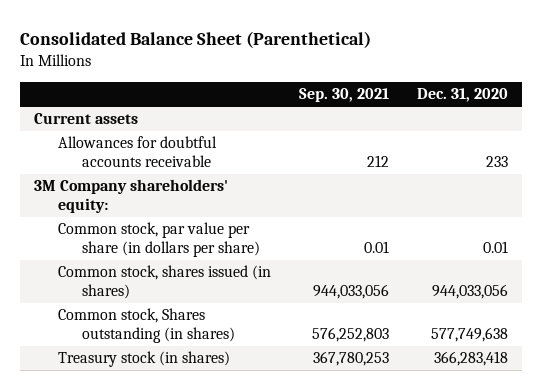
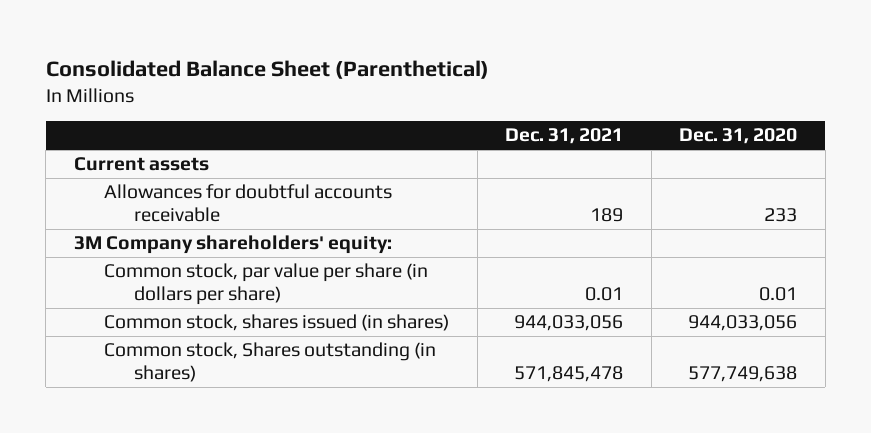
- | Sep. 30, 2021 | Dec. 31, 2020
+ | Dec. 31, 2021 | Dec. 31, 2020
- Treasury stock (in shares) | 367,780,253 | 366,283,418

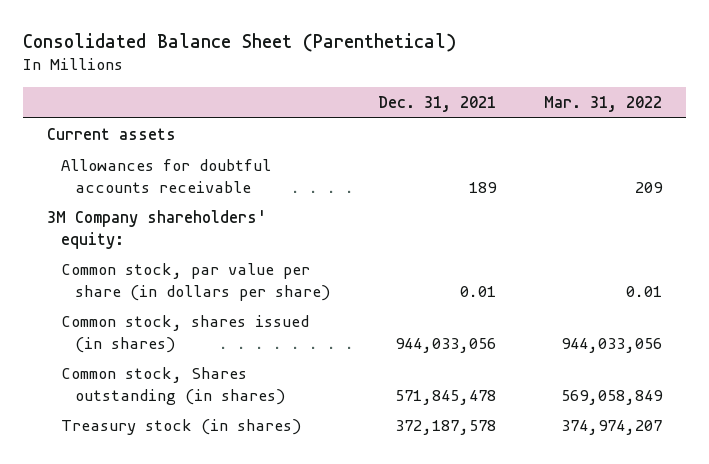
- | Dec. 31, 2021 | Dec. 31, 2020
+ | Dec. 31, 2021 | Mar. 31, 2022
+ Treasury stock (in shares) | 372,187,578 | 374,974,207

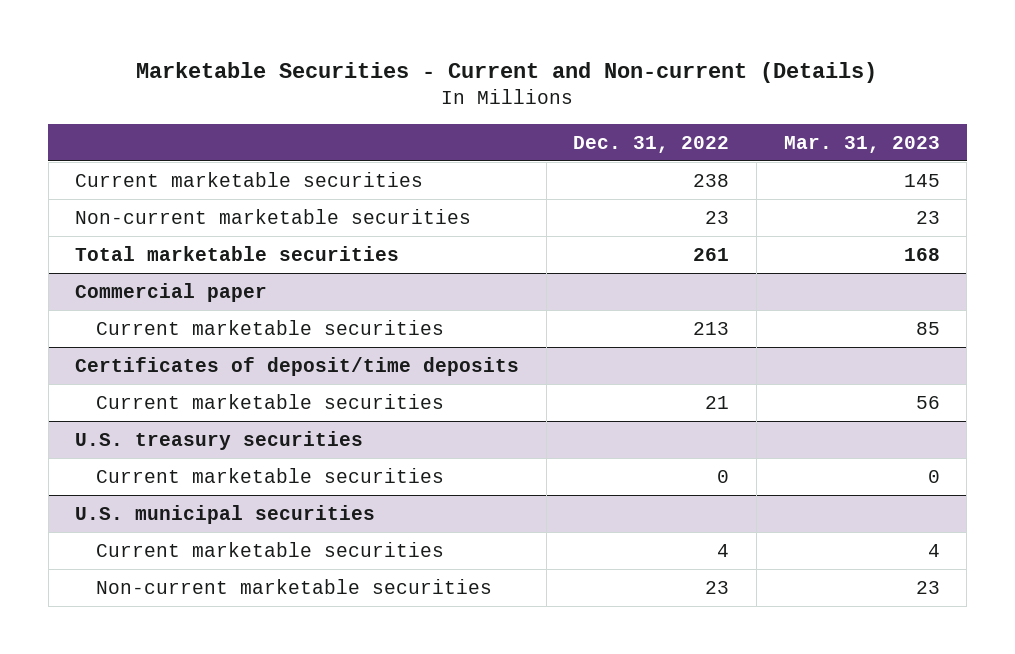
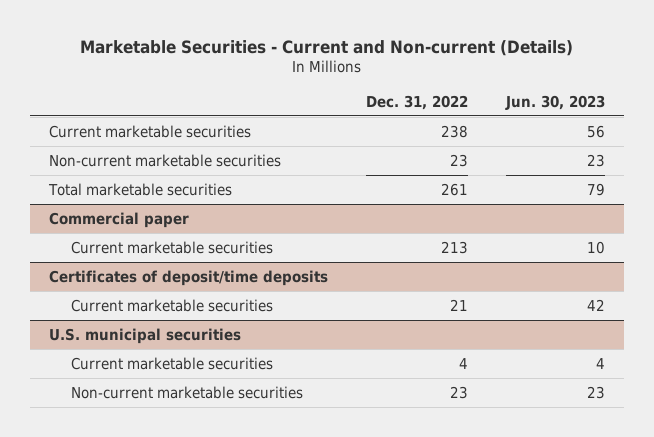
- | Dec. 31, 2022 | Mar. 31, 2023
+ | Dec. 31, 2022 | Jun. 30, 2023
- U.S. treasury securities
- Current marketable securities | 0 | 0

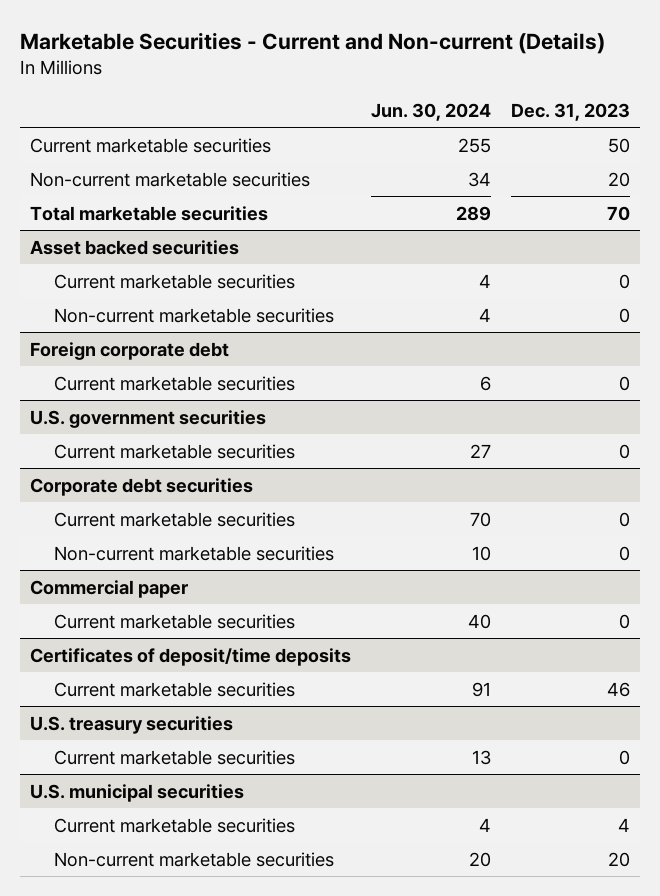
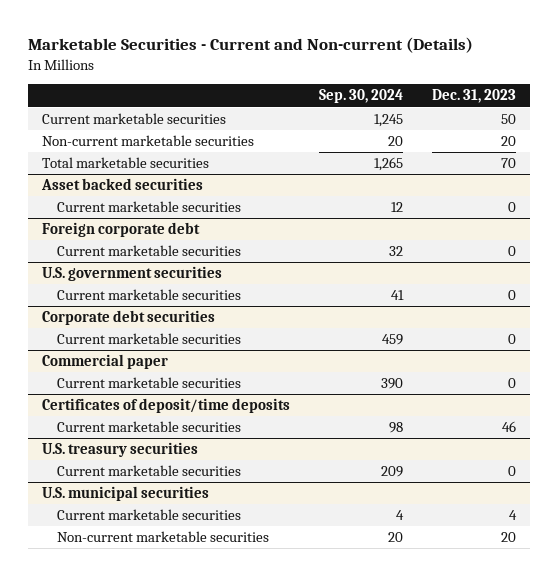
- | Jun. 30, 2024 | Dec. 31, 2023
+ | Sep. 30, 2024 | Dec. 31, 2023
@ Asset backed securities
- Non-current marketable securities | 4 | 0
@ Corporate debt securities
- Non-current marketable securities | 10 | 0

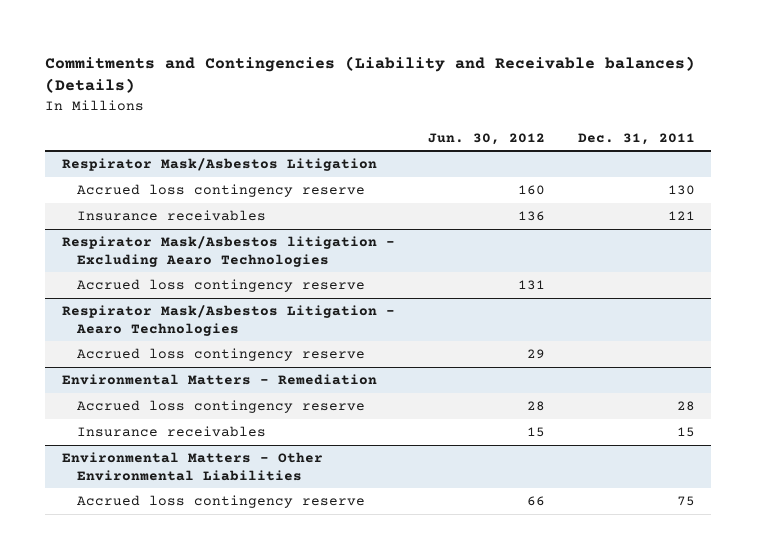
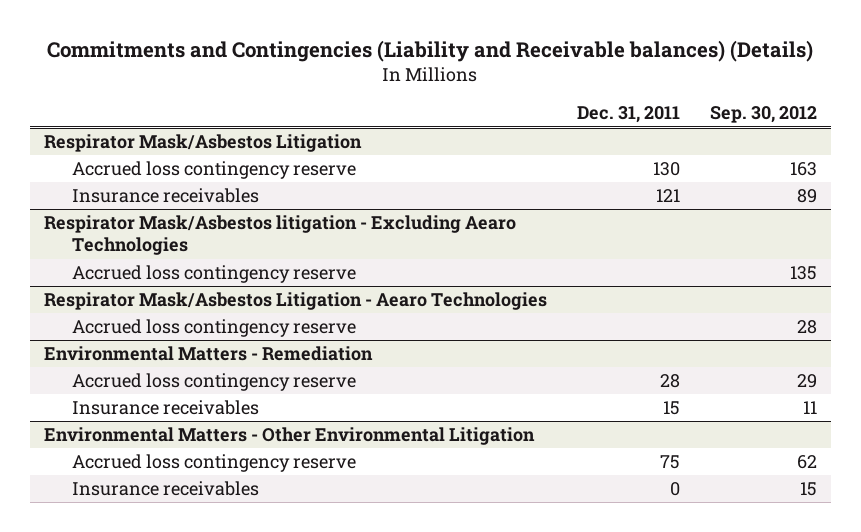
- | Jun. 30, 2012 | Dec. 31, 2011
+ | Dec. 31, 2011 | Sep. 30, 2012
- Environmental Matters - Other Environmental Liabilities
+ Environmental Matters - Other Environmental Litigation
+ Insurance receivables | 0 | 15

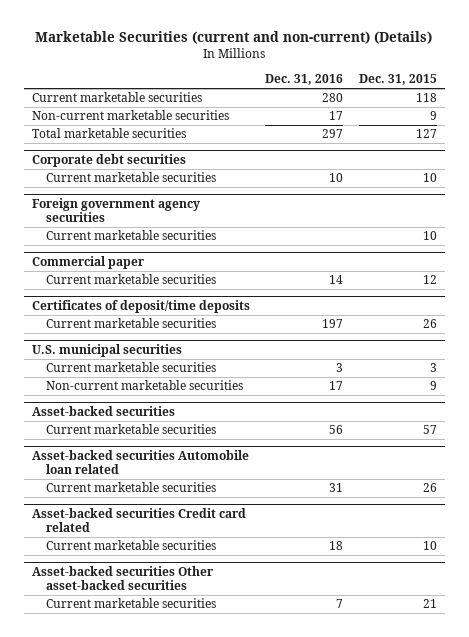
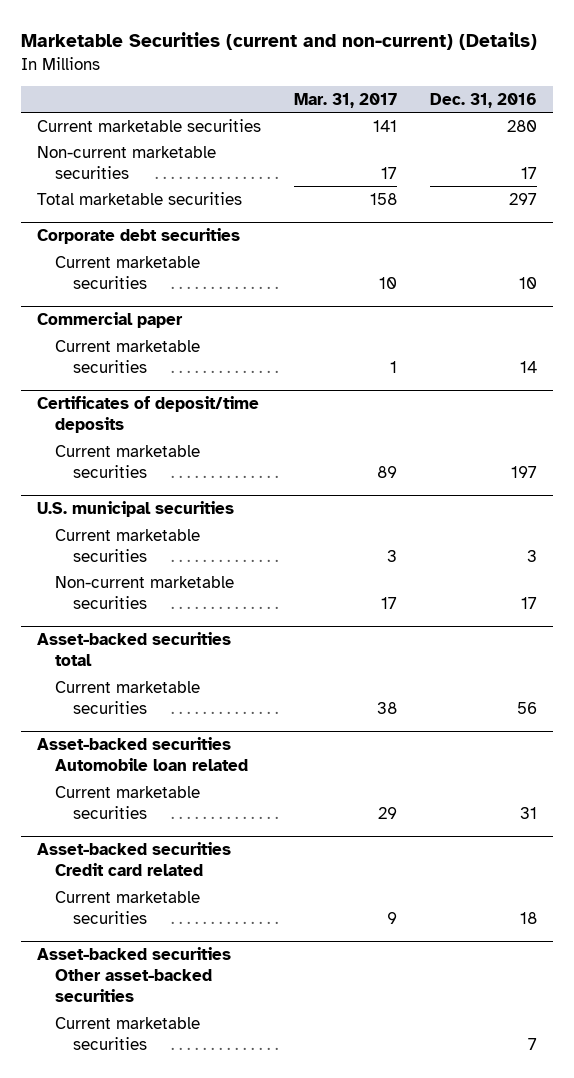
- | Dec. 31, 2016 | Dec. 31, 2015
+ | Mar. 31, 2017 | Dec. 31, 2016
- Foreign government agency securities
- Current marketable securities | | 10
- Asset-backed securities
+ Asset-backed securities total

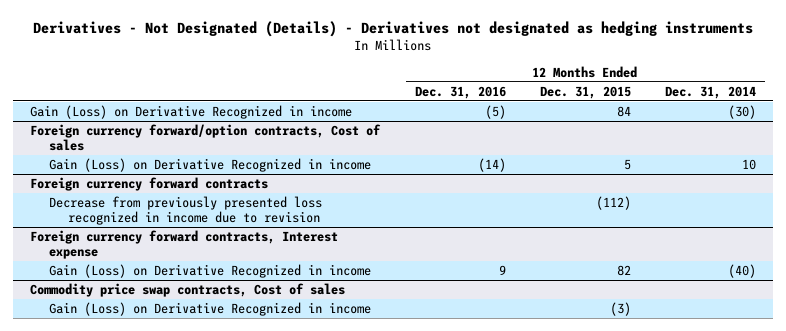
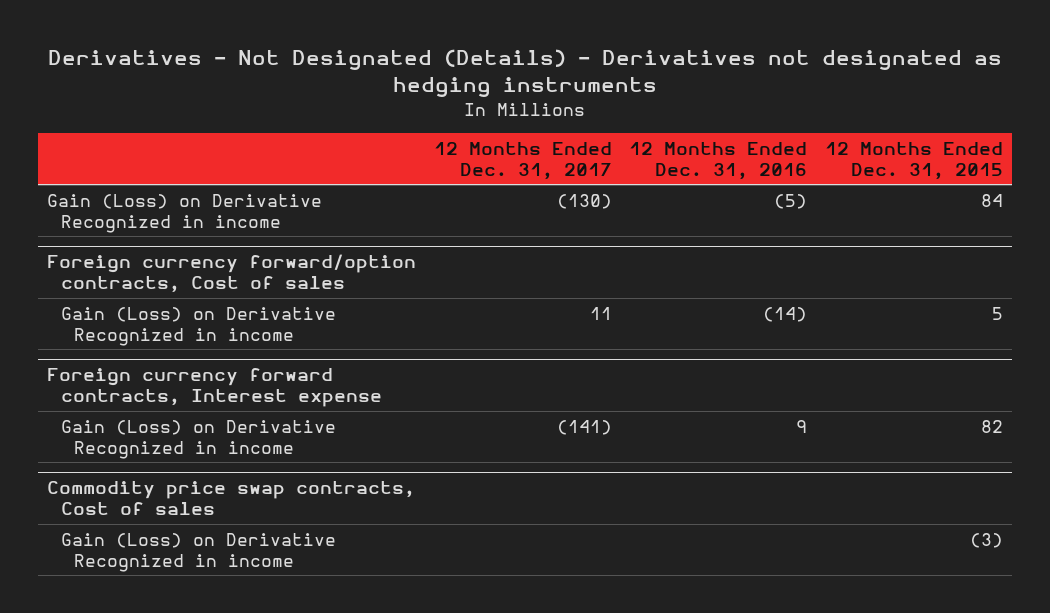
- | 12 Months Ended Dec. 31, 2016 | 12 Months Ended Dec. 31, 2015 | 12 Months Ended Dec. 31, 2014
+ | 12 Months Ended Dec. 31, 2017 | 12 Months Ended Dec. 31, 2016 | 12 Months Ended Dec. 31, 2015
- Foreign currency forward contracts
- Decrease from previously presented loss recognized in income due to revision | | (112) |

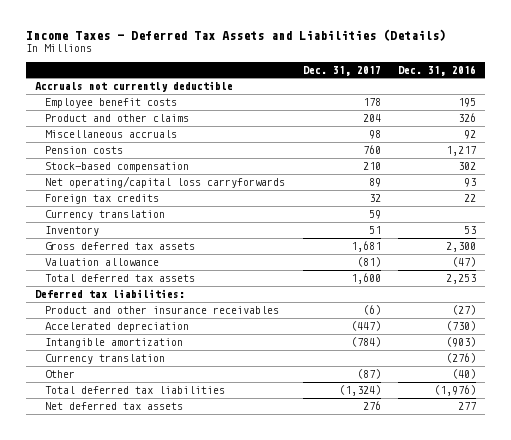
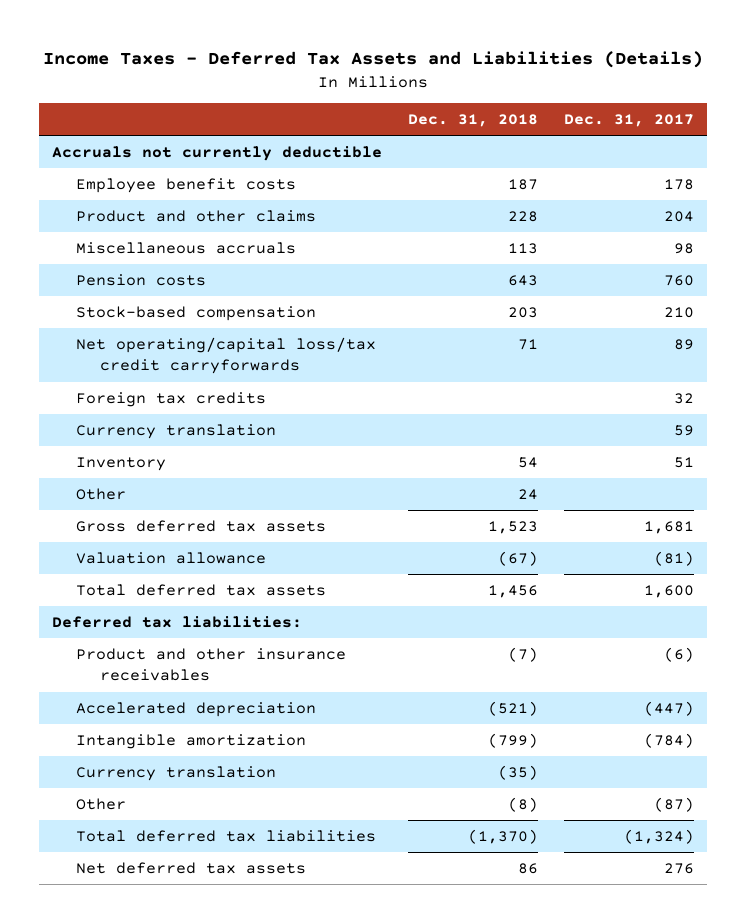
- | Dec. 31, 2017 | Dec. 31, 2016
+ | Dec. 31, 2018 | Dec. 31, 2017
- Net operating/capital loss carryforwards | 89 | 93
+ Net operating/capital loss/tax credit carryforwards | 71 | 89
+ Other | 24 |

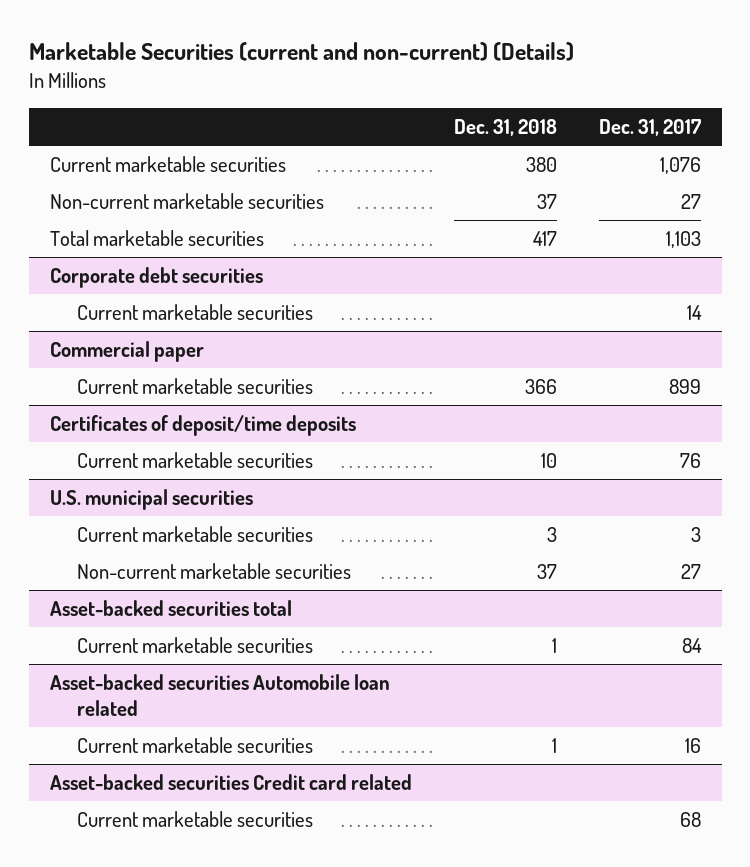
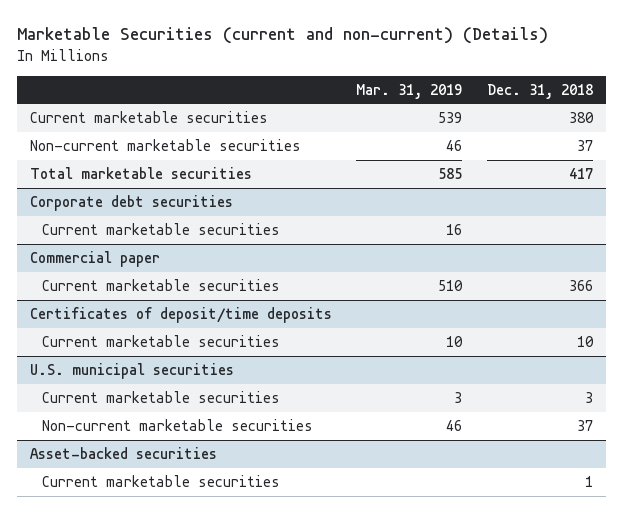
- | Dec. 31, 2018 | Dec. 31, 2017
+ | Mar. 31, 2019 | Dec. 31, 2018
- Asset-backed securities total
- Current marketable securities | 1 | 84
- Asset-backed securities Automobile loan related
+ Asset-backed securities
- Asset-backed securities Credit card related
- Current marketable securities | | 68

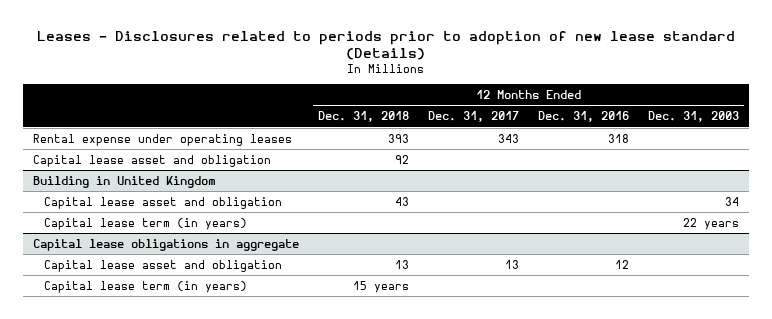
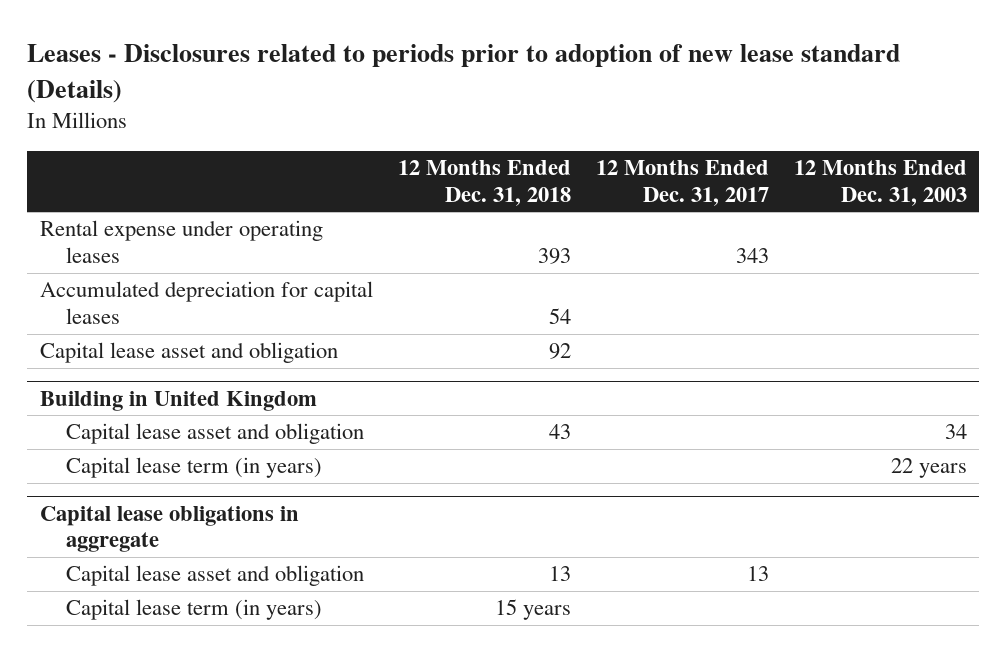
- | 12 Months Ended Dec. 31, 2018 | 12 Months Ended Dec. 31, 2017 | 12 Months Ended Dec. 31, 2016 | 12 Months Ended Dec. 31, 2003
+ | 12 Months Ended Dec. 31, 2018 | 12 Months Ended Dec. 31, 2017 | 12 Months Ended Dec. 31, 2003
+ Accumulated depreciation for capital leases | 54 | |

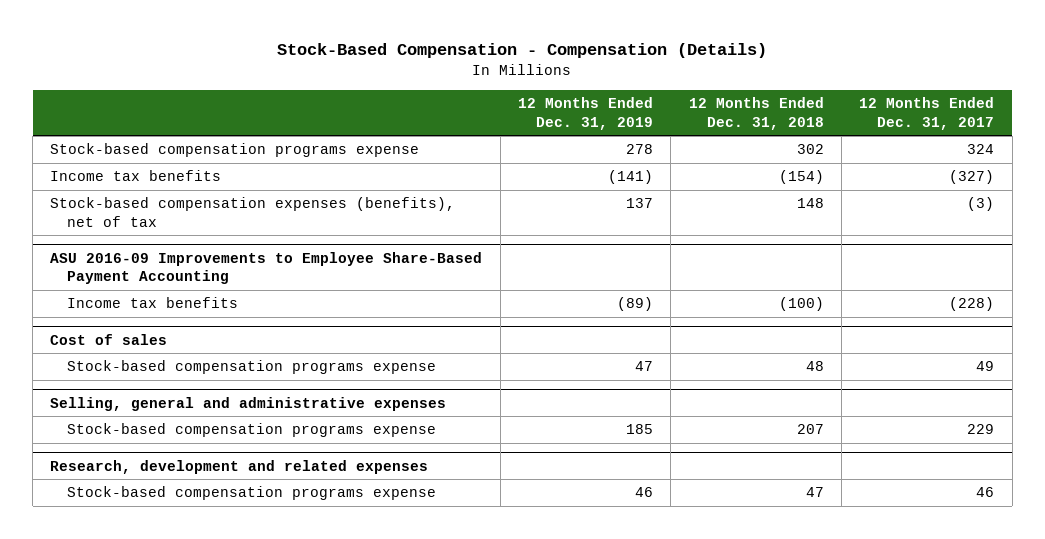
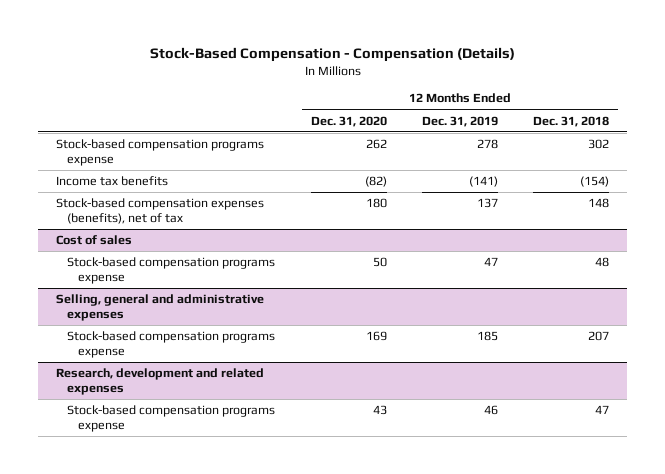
- | 12 Months Ended Dec. 31, 2019 | 12 Months Ended Dec. 31, 2018 | 12 Months Ended Dec. 31, 2017
+ | 12 Months Ended Dec. 31, 2020 | 12 Months Ended Dec. 31, 2019 | 12 Months Ended Dec. 31, 2018
- ASU 2016-09 Improvements to Employee Share-Based Payment Accounting
- Income tax benefits | (89) | (100) | (228)

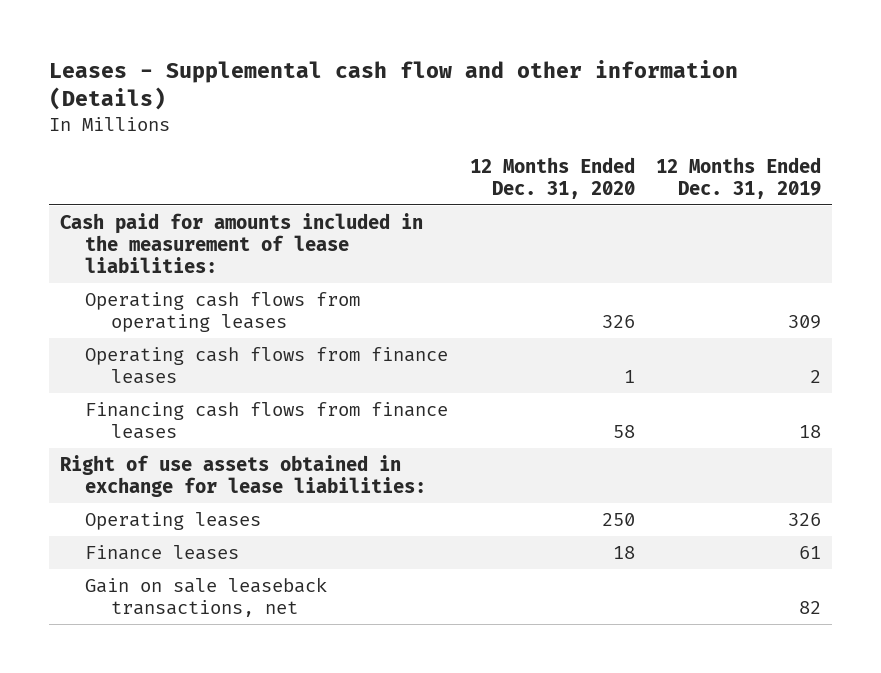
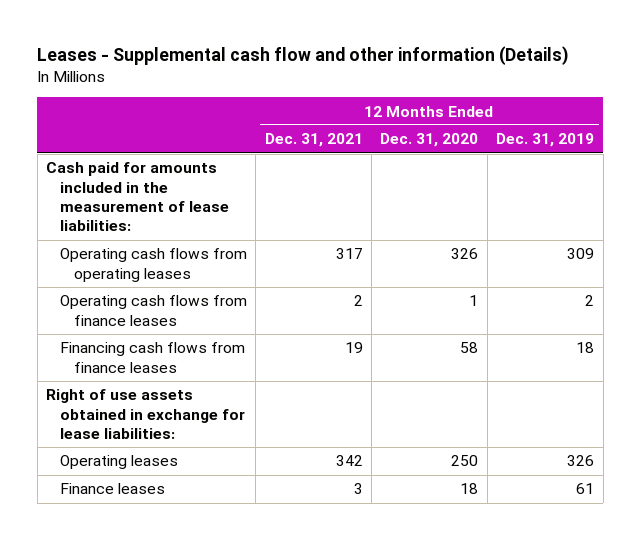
- | 12 Months Ended Dec. 31, 2020 | 12 Months Ended Dec. 31, 2019
+ | 12 Months Ended Dec. 31, 2021 | 12 Months Ended Dec. 31, 2020 | 12 Months Ended Dec. 31, 2019
- Gain on sale leaseback transactions, net | | 82

